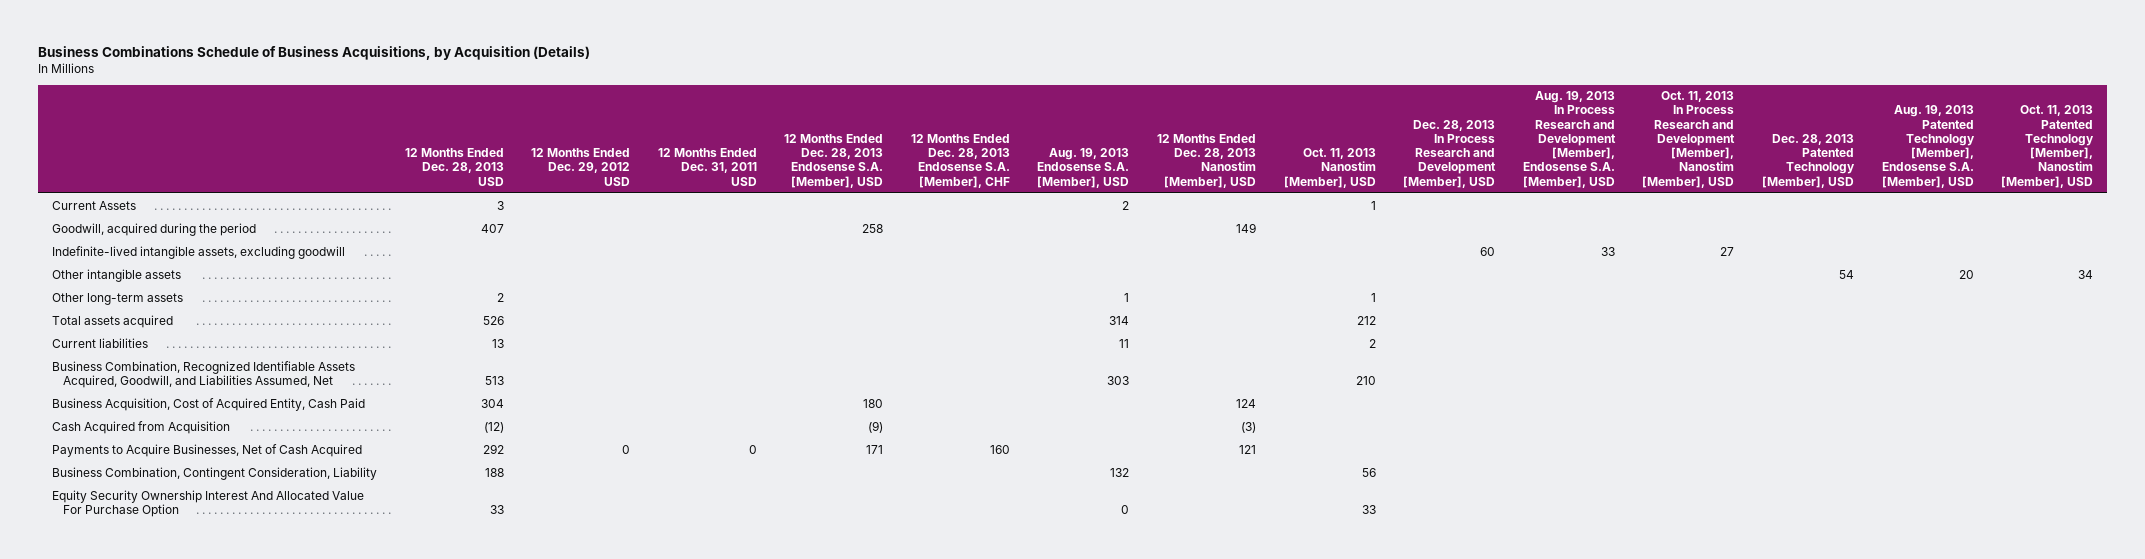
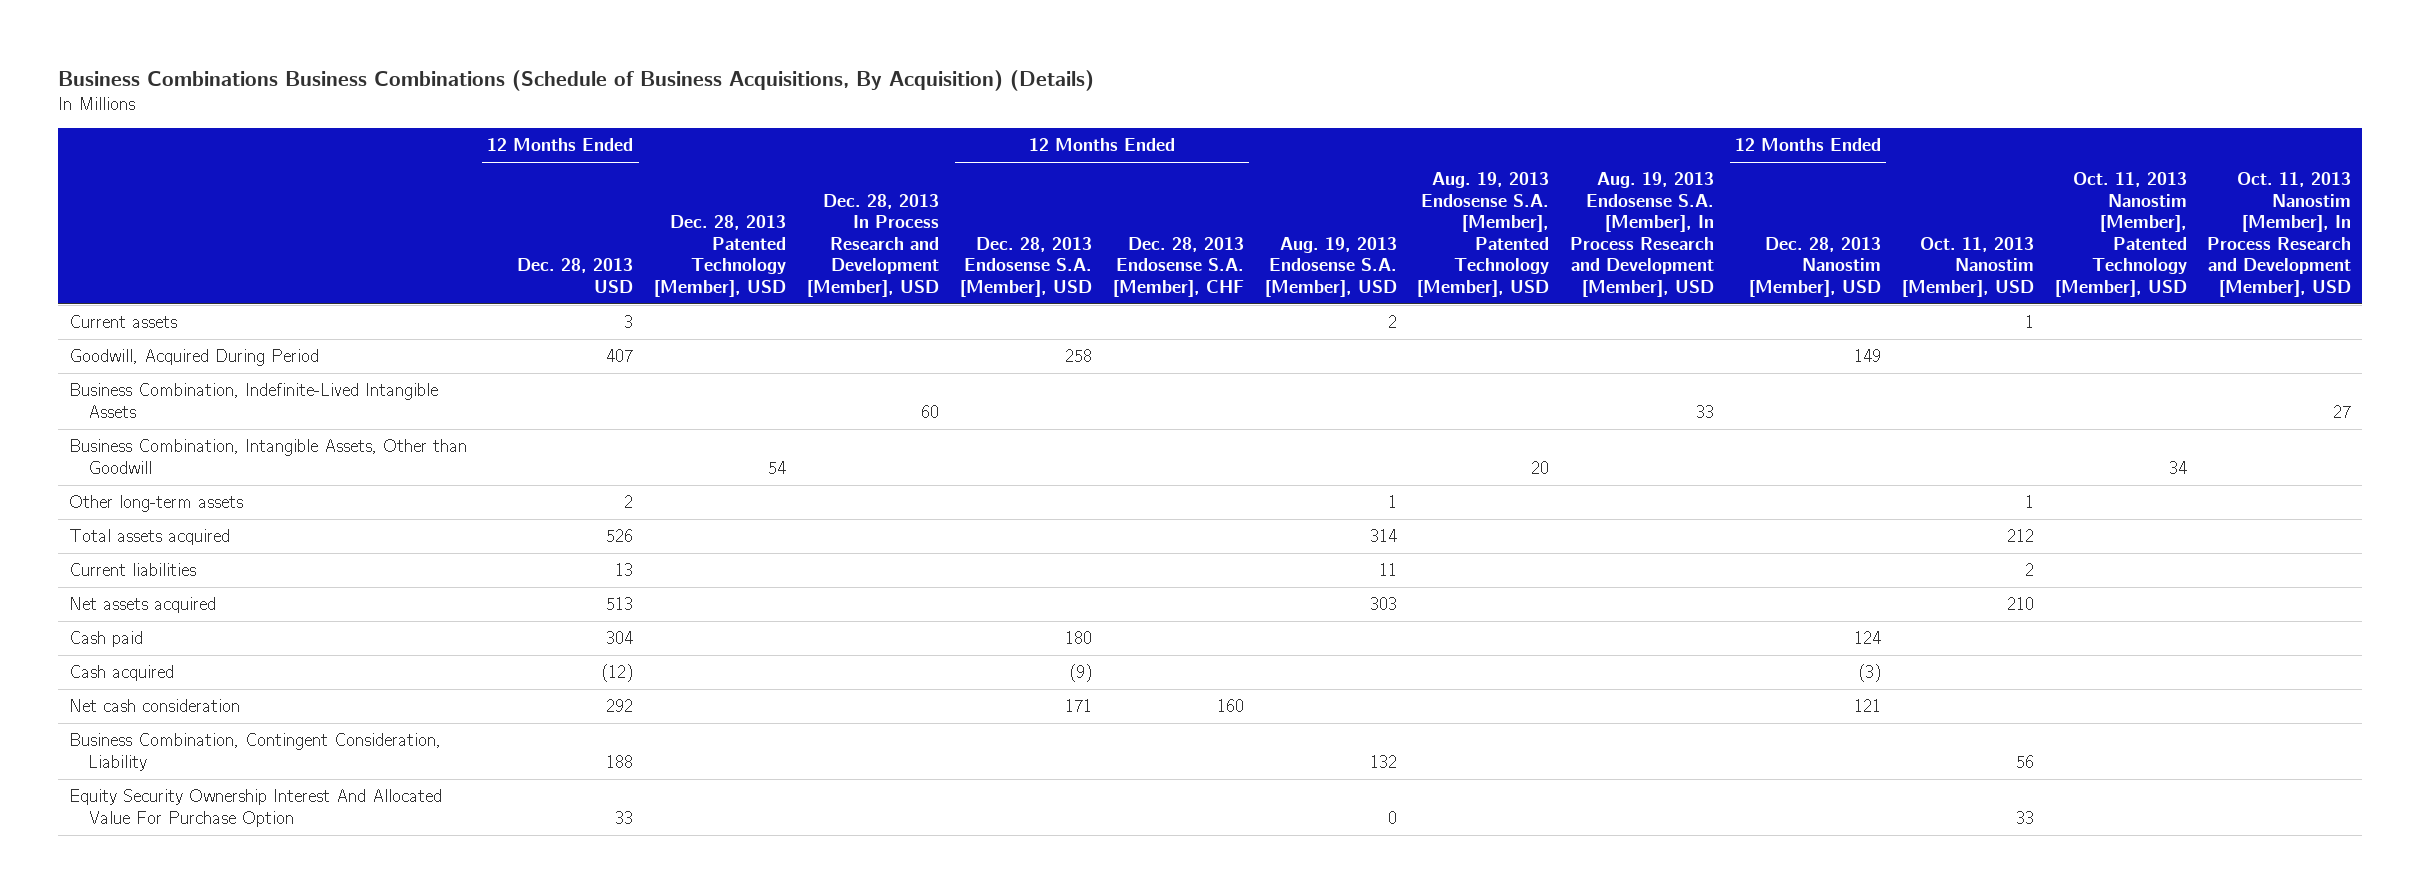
- Business Combinations Schedule of Business Acquisitions, by Acquisition (Details)
+ Business Combinations Business Combinations (Schedule of Business Acquisitions, By Acquisition) (Details)
- | 12 Months Ended Dec. 28, 2013 USD | 12 Months Ended Dec. 29, 2012 USD | 12 Months Ended Dec. 31, 2011 USD | 12 Months Ended Dec. 28, 2013 Endosense S.A. [Member], USD | 12 Months Ended Dec. 28, 2013 Endosense S.A. [Member], CHF | Aug. 19, 2013 Endosense S.A. [Member], USD | 12 Months Ended Dec. 28, 2013 Nanostim [Member], USD | Oct. 11, 2013 Nanostim [Member], USD | Dec. 28, 2013 In Process Research and Development [Member], USD | Aug. 19, 2013 In Process Research and Development [Member], Endosense S.A. [Member], USD | Oct. 11, 2013 In Process Research and Development [Member], Nanostim [Member], USD | Dec. 28, 2013 Patented Technology [Member], USD | Aug. 19, 2013 Patented Technology [Member], Endosense S.A. [Member], USD | Oct. 11, 2013 Patented Technology [Member], Nanostim [Member], USD
+ | 12 Months Ended Dec. 28, 2013 USD | Dec. 28, 2013 Patented Technology [Member], USD | Dec. 28, 2013 In Process Research and Development [Member], USD | 12 Months Ended Dec. 28, 2013 Endosense S.A. [Member], USD | 12 Months Ended Dec. 28, 2013 Endosense S.A. [Member], CHF | Aug. 19, 2013 Endosense S.A. [Member], USD | Aug. 19, 2013 Endosense S.A. [Member], Patented Technology [Member], USD | Aug. 19, 2013 Endosense S.A. [Member], In Process Research and Development [Member], USD | 12 Months Ended Dec. 28, 2013 Nanostim [Member], USD | Oct. 11, 2013 Nanostim [Member], USD | Oct. 11, 2013 Nanostim [Member], Patented Technology [Member], USD | Oct. 11, 2013 Nanostim [Member], In Process Research and Development [Member], USD
- Current Assets | 3 | | | | | 2 | | 1 | | | | | |
- Goodwill, acquired during the period | 407 | | | 258 | | | 149 | | | | | | |
- Indefinite-lived intangible assets, excluding goodwill | | | | | | | | | 60 | 33 | 27 | | |
- Other intangible assets | | | | | | | | | | | | 54 | 20 | 34
+ Current assets | 3 | | | | | 2 | | | | 1 | |
+ Goodwill, Acquired During Period | 407 | | | 258 | | | | | 149 | | |
+ Business Combination, Indefinite-Lived Intangible Assets | | | 60 | | | | | 33 | | | | 27
+ Business Combination, Intangible Assets, Other than Goodwill | | 54 | | | | | 20 | | | | 34 |
- Business Combination, Recognized Identifiable Assets Acquired, Goodwill, and Liabilities Assumed, Net | 513 | | | | | 303 | | 210 | | | | | |
- Business Acquisition, Cost of Acquired Entity, Cash Paid | 304 | | | 180 | | | 124 | | | | | | |
- Cash Acquired from Acquisition | (12) | | | (9) | | | (3) | | | | | | |
- Payments to Acquire Businesses, Net of Cash Acquired | 292 | 0 | 0 | 171 | 160 | | 121 | | | | | | |
+ Net assets acquired | 513 | | | | | 303 | | | | 210 | |
+ Cash paid | 304 | | | 180 | | | | | 124 | | |
+ Cash acquired | (12) | | | (9) | | | | | (3) | | |
+ Net cash consideration | 292 | | | 171 | 160 | | | | 121 | | |

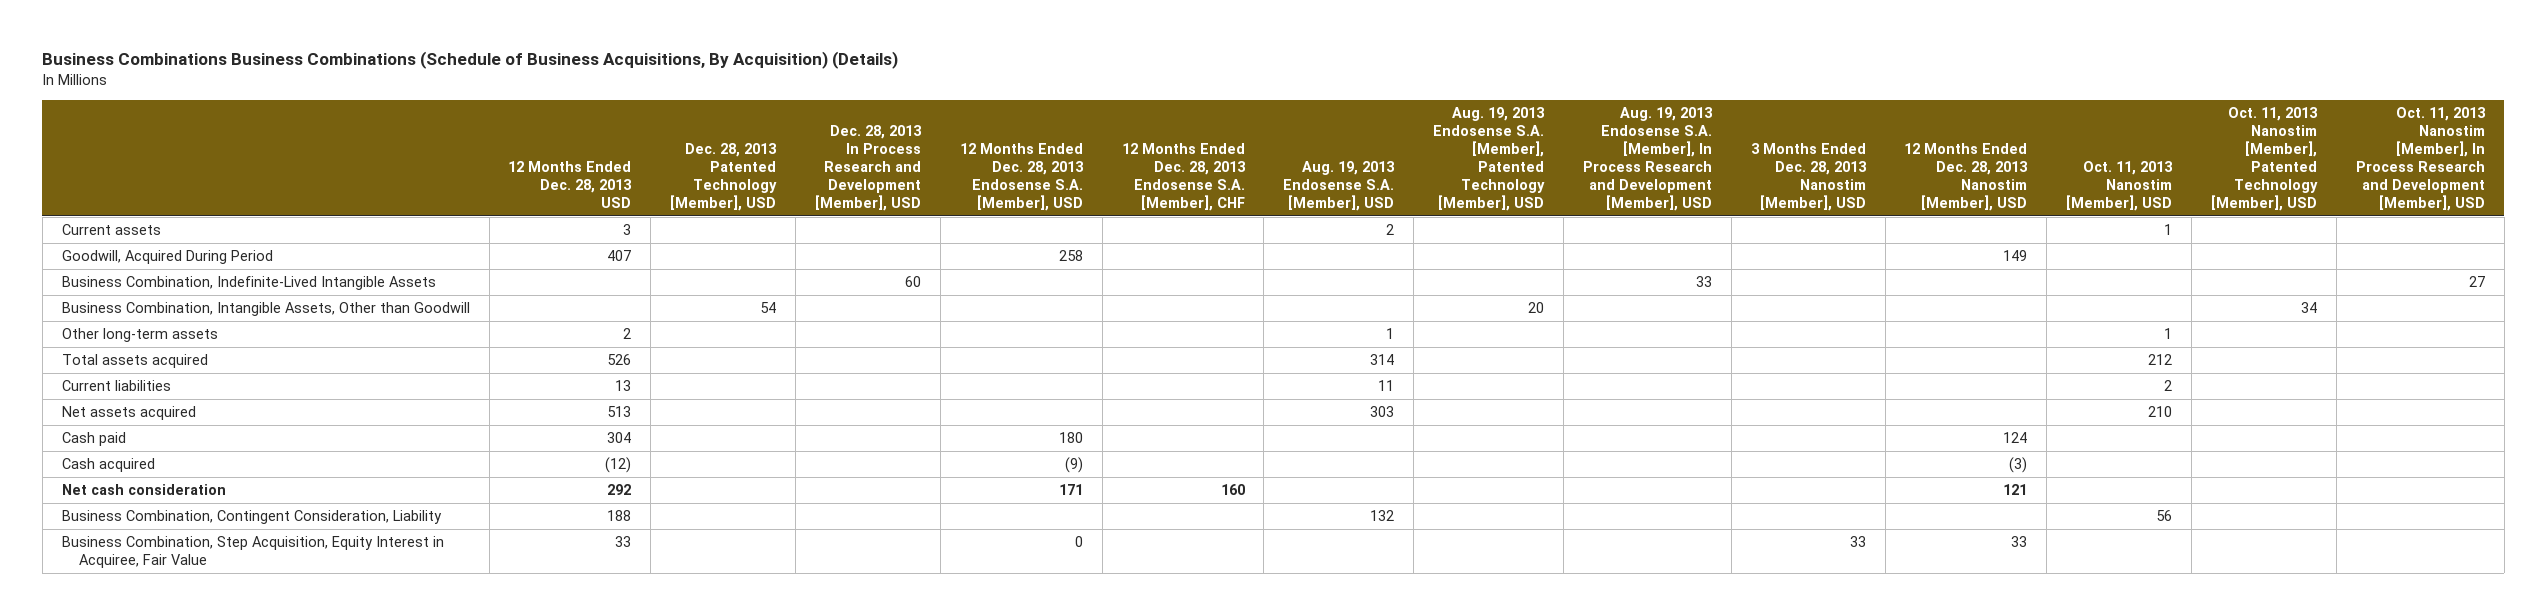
- | 12 Months Ended Dec. 28, 2013 USD | Dec. 28, 2013 Patented Technology [Member], USD | Dec. 28, 2013 In Process Research and Development [Member], USD | 12 Months Ended Dec. 28, 2013 Endosense S.A. [Member], USD | 12 Months Ended Dec. 28, 2013 Endosense S.A. [Member], CHF | Aug. 19, 2013 Endosense S.A. [Member], USD | Aug. 19, 2013 Endosense S.A. [Member], Patented Technology [Member], USD | Aug. 19, 2013 Endosense S.A. [Member], In Process Research and Development [Member], USD | 12 Months Ended Dec. 28, 2013 Nanostim [Member], USD | Oct. 11, 2013 Nanostim [Member], USD | Oct. 11, 2013 Nanostim [Member], Patented Technology [Member], USD | Oct. 11, 2013 Nanostim [Member], In Process Research and Development [Member], USD
+ | 12 Months Ended Dec. 28, 2013 USD | Dec. 28, 2013 Patented Technology [Member], USD | Dec. 28, 2013 In Process Research and Development [Member], USD | 12 Months Ended Dec. 28, 2013 Endosense S.A. [Member], USD | 12 Months Ended Dec. 28, 2013 Endosense S.A. [Member], CHF | Aug. 19, 2013 Endosense S.A. [Member], USD | Aug. 19, 2013 Endosense S.A. [Member], Patented Technology [Member], USD | Aug. 19, 2013 Endosense S.A. [Member], In Process Research and Development [Member], USD | 3 Months Ended Dec. 28, 2013 Nanostim [Member], USD | 12 Months Ended Dec. 28, 2013 Nanostim [Member], USD | Oct. 11, 2013 Nanostim [Member], USD | Oct. 11, 2013 Nanostim [Member], Patented Technology [Member], USD | Oct. 11, 2013 Nanostim [Member], In Process Research and Development [Member], USD
- Equity Security Ownership Interest And Allocated Value For Purchase Option | 33 | | | | | 0 | | | | 33 | |
+ Business Combination, Step Acquisition, Equity Interest in Acquiree, Fair Value | 33 | | | 0 | | | | | 33 | 33 | | |

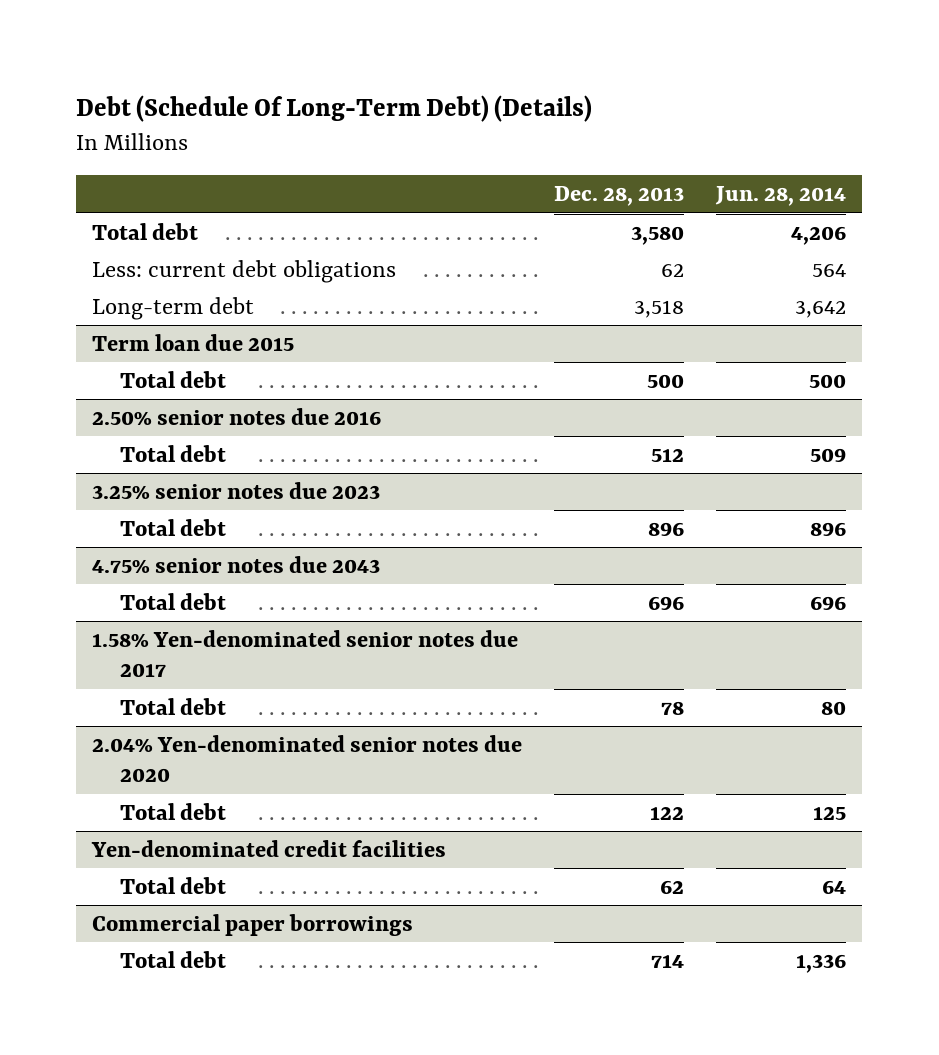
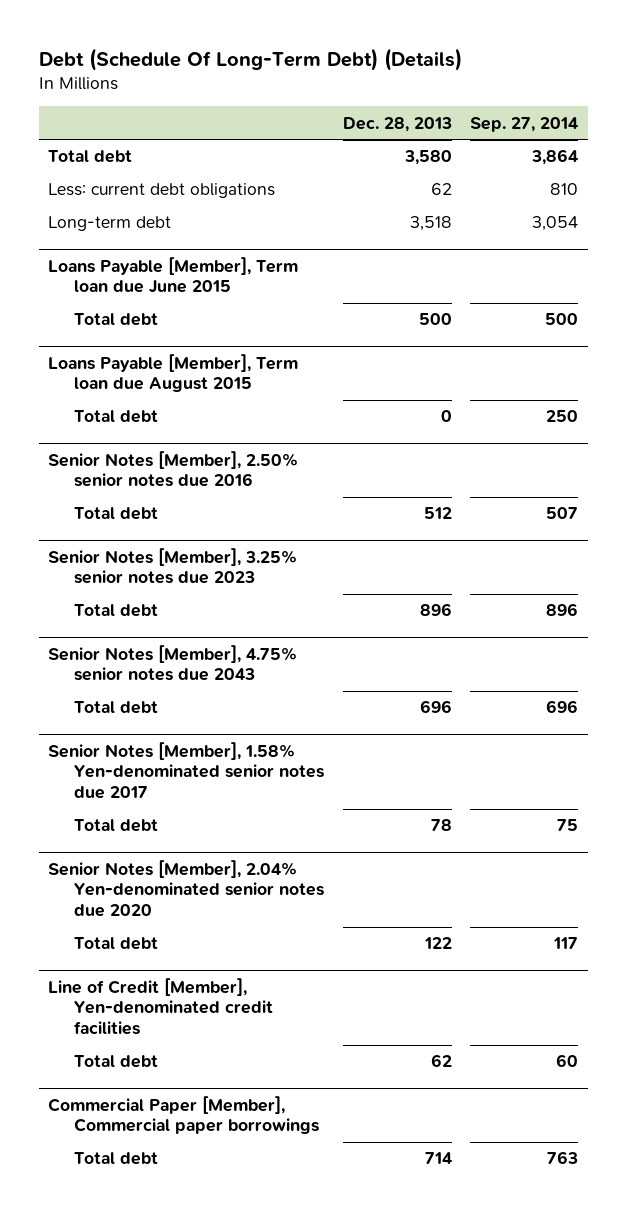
- | Dec. 28, 2013 | Jun. 28, 2014
+ | Dec. 28, 2013 | Sep. 27, 2014
- Term loan due 2015
+ Loans Payable [Member], Term loan due June 2015
- 2.50% senior notes due 2016
+ Loans Payable [Member], Term loan due August 2015
+ Total debt | 0 | 250
+ Senior Notes [Member], 2.50% senior notes due 2016
- 3.25% senior notes due 2023
+ Senior Notes [Member], 3.25% senior notes due 2023
- 4.75% senior notes due 2043
+ Senior Notes [Member], 4.75% senior notes due 2043
- 1.58% Yen-denominated senior notes due 2017
+ Senior Notes [Member], 1.58% Yen-denominated senior notes due 2017
- 2.04% Yen-denominated senior notes due 2020
+ Senior Notes [Member], 2.04% Yen-denominated senior notes due 2020
- Yen-denominated credit facilities
+ Line of Credit [Member], Yen-denominated credit facilities
- Commercial paper borrowings
+ Commercial Paper [Member], Commercial paper borrowings

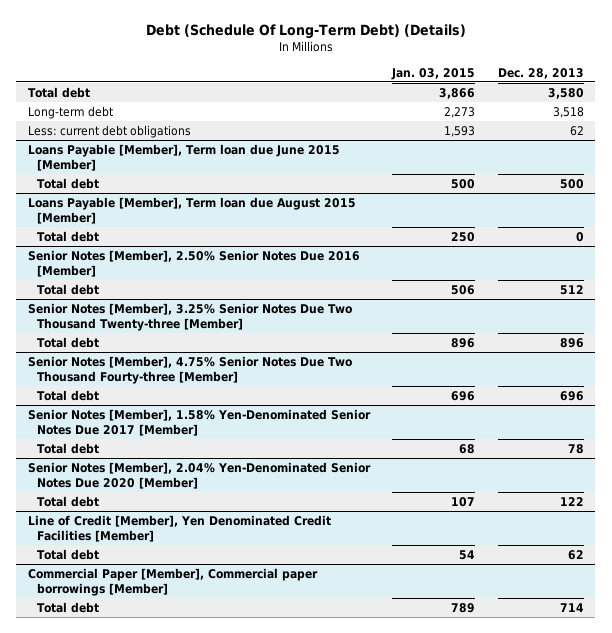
- | Dec. 28, 2013 | Sep. 27, 2014
+ | Jan. 03, 2015 | Dec. 28, 2013
- Loans Payable [Member], Term loan due June 2015
moved down: Less: current debt obligations | 1,593 | 62
+ Loans Payable [Member], Term loan due June 2015 [Member]
- Loans Payable [Member], Term loan due August 2015
+ Loans Payable [Member], Term loan due August 2015 [Member]
- Senior Notes [Member], 2.50% senior notes due 2016
+ Senior Notes [Member], 2.50% Senior Notes Due 2016 [Member]
- Senior Notes [Member], 3.25% senior notes due 2023
+ Senior Notes [Member], 3.25% Senior Notes Due Two Thousand Twenty-three [Member]
- Senior Notes [Member], 4.75% senior notes due 2043
+ Senior Notes [Member], 4.75% Senior Notes Due Two Thousand Fourty-three [Member]
- Senior Notes [Member], 1.58% Yen-denominated senior notes due 2017
+ Senior Notes [Member], 1.58% Yen-Denominated Senior Notes Due 2017 [Member]
- Senior Notes [Member], 2.04% Yen-denominated senior notes due 2020
+ Senior Notes [Member], 2.04% Yen-Denominated Senior Notes Due 2020 [Member]
- Line of Credit [Member], Yen-denominated credit facilities
+ Line of Credit [Member], Yen Denominated Credit Facilities [Member]
- Commercial Paper [Member], Commercial paper borrowings
+ Commercial Paper [Member], Commercial paper borrowings [Member]

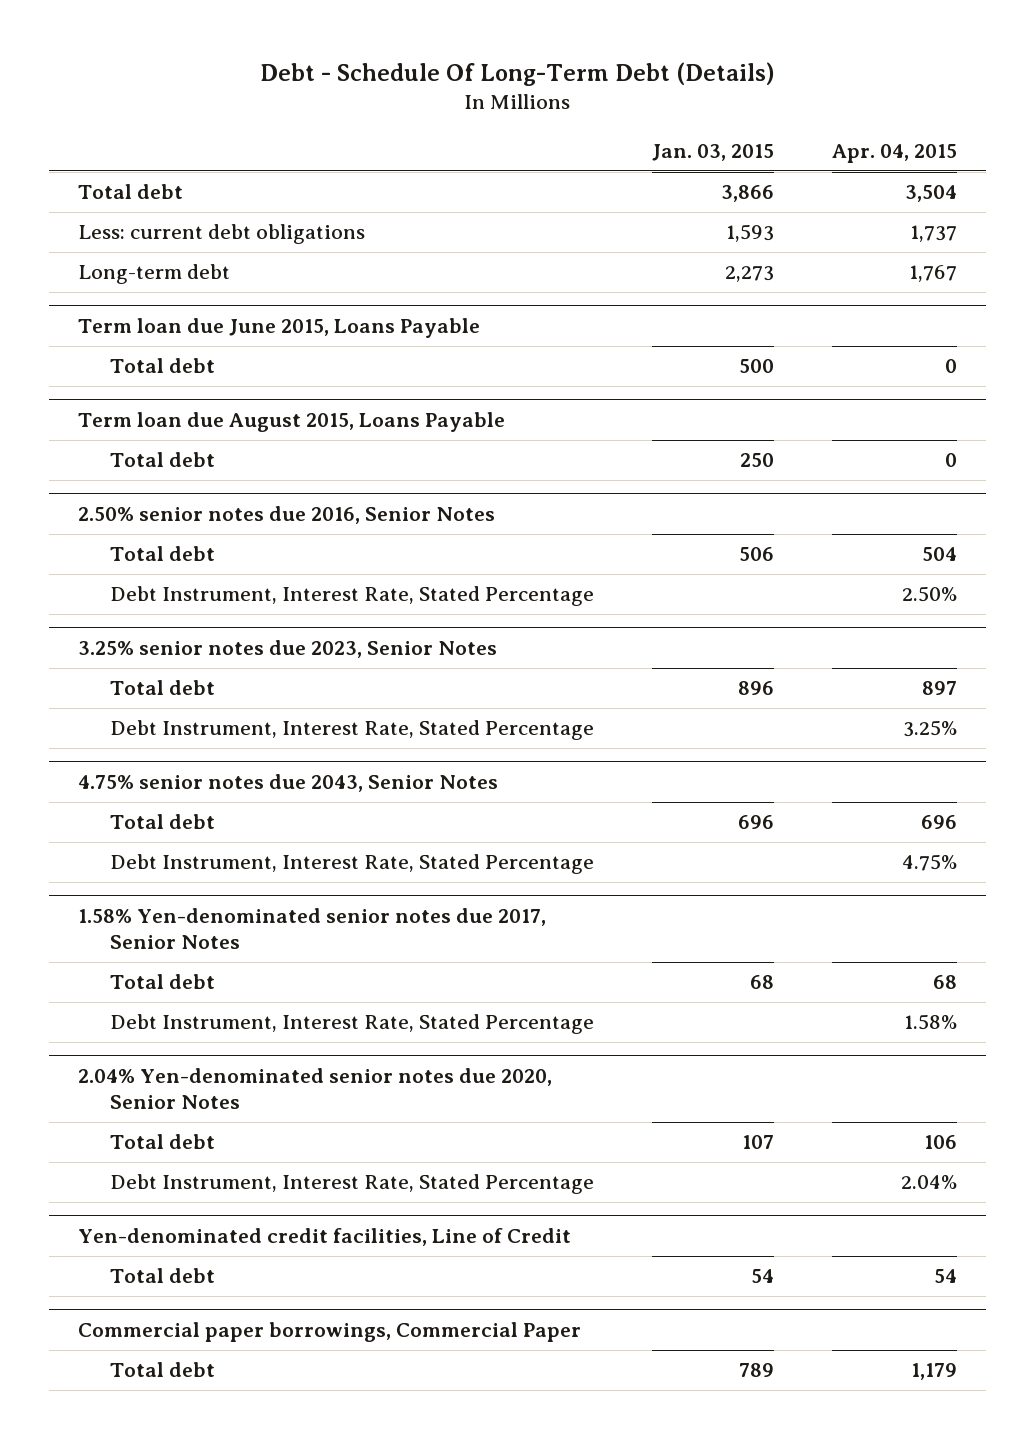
- Debt (Schedule Of Long-Term Debt) (Details)
+ Debt - Schedule Of Long-Term Debt (Details)
- | Jan. 03, 2015 | Dec. 28, 2013
+ | Jan. 03, 2015 | Apr. 04, 2015
- Loans Payable [Member], Term loan due June 2015 [Member]
moved down: Long-term debt | 2,273 | 1,767
+ Term loan due June 2015, Loans Payable
- Loans Payable [Member], Term loan due August 2015 [Member]
+ Term loan due August 2015, Loans Payable
- Senior Notes [Member], 2.50% Senior Notes Due 2016 [Member]
+ 2.50% senior notes due 2016, Senior Notes
- Senior Notes [Member], 3.25% Senior Notes Due Two Thousand Twenty-three [Member]
+ Debt Instrument, Interest Rate, Stated Percentage | | 2.50%
+ 3.25% senior notes due 2023, Senior Notes
- Senior Notes [Member], 4.75% Senior Notes Due Two Thousand Fourty-three [Member]
+ Debt Instrument, Interest Rate, Stated Percentage | | 3.25%
+ 4.75% senior notes due 2043, Senior Notes
- Senior Notes [Member], 1.58% Yen-Denominated Senior Notes Due 2017 [Member]
+ Debt Instrument, Interest Rate, Stated Percentage | | 4.75%
+ 1.58% Yen-denominated senior notes due 2017, Senior Notes
- Senior Notes [Member], 2.04% Yen-Denominated Senior Notes Due 2020 [Member]
+ Debt Instrument, Interest Rate, Stated Percentage | | 1.58%
+ 2.04% Yen-denominated senior notes due 2020, Senior Notes
- Line of Credit [Member], Yen Denominated Credit Facilities [Member]
+ Debt Instrument, Interest Rate, Stated Percentage | | 2.04%
+ Yen-denominated credit facilities, Line of Credit
- Commercial Paper [Member], Commercial paper borrowings [Member]
+ Commercial paper borrowings, Commercial Paper

